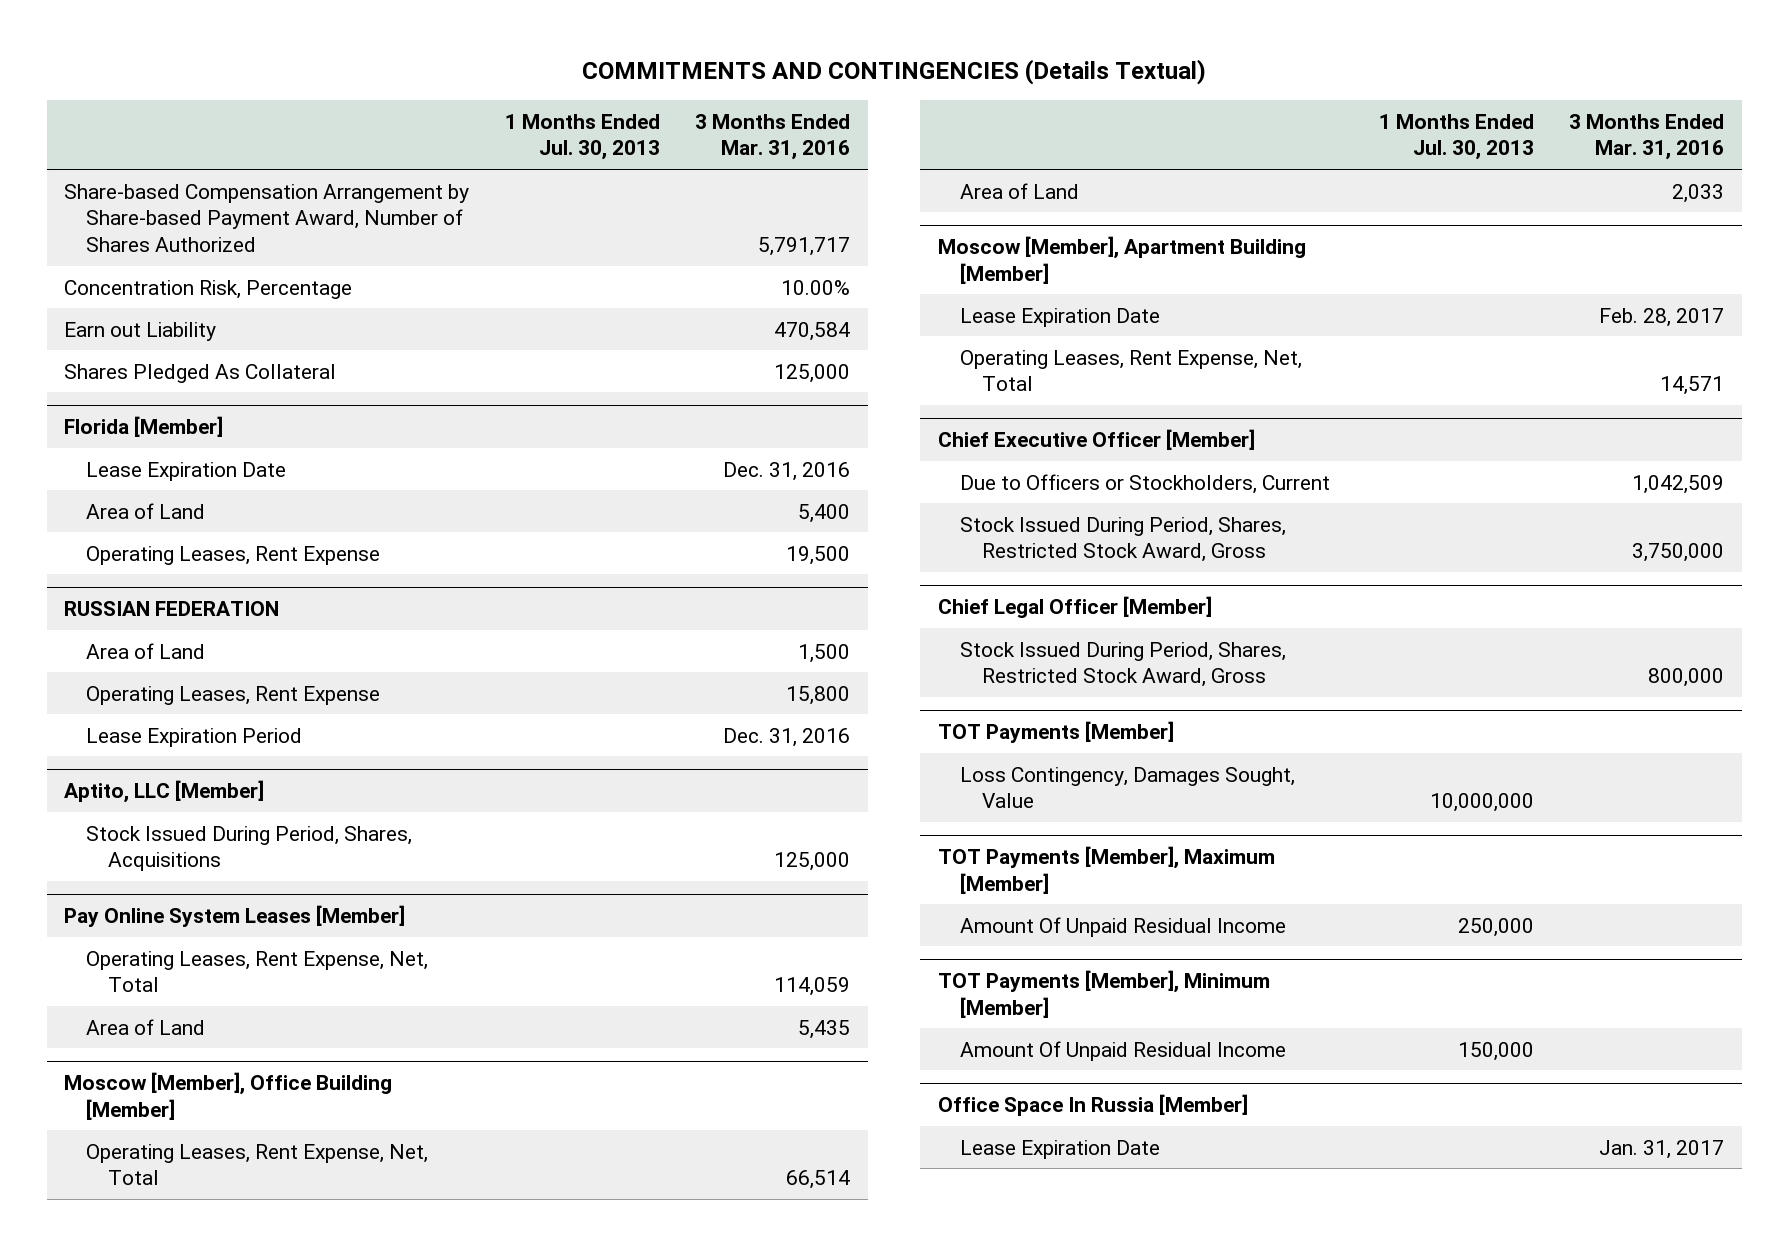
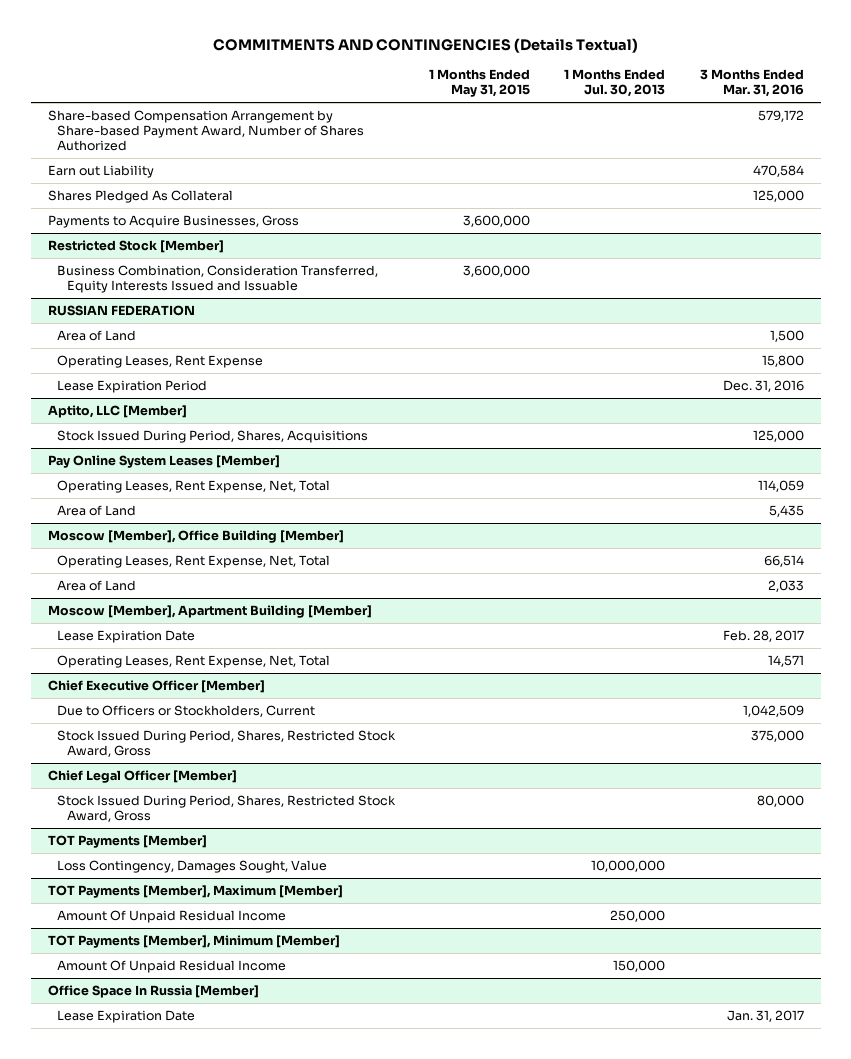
- | 1 Months Ended Jul. 30, 2013 | 3 Months Ended Mar. 31, 2016
+ | 1 Months Ended May 31, 2015 | 1 Months Ended Jul. 30, 2013 | 3 Months Ended Mar. 31, 2016
- Share-based Compensation Arrangement by Share-based Payment Award, Number of Shares Authorized | | 5,791,717
- Concentration Risk, Percentage | | 10.00%
+ Share-based Compensation Arrangement by Share-based Payment Award, Number of Shares Authorized | | | 579,172
- Florida [Member]
- Lease Expiration Date | | Dec. 31, 2016
- Area of Land | | 5,400
- Operating Leases, Rent Expense | | 19,500
+ Payments to Acquire Businesses, Gross | 3,600,000 | |
+ Restricted Stock [Member]
+ Business Combination, Consideration Transferred, Equity Interests Issued and Issuable | 3,600,000 | |
@ Chief Executive Officer [Member]
- Stock Issued During Period, Shares, Restricted Stock Award, Gross | | 3,750,000
+ Stock Issued During Period, Shares, Restricted Stock Award, Gross | | | 375,000
@ Chief Legal Officer [Member]
- Stock Issued During Period, Shares, Restricted Stock Award, Gross | | 800,000
+ Stock Issued During Period, Shares, Restricted Stock Award, Gross | | | 80,000

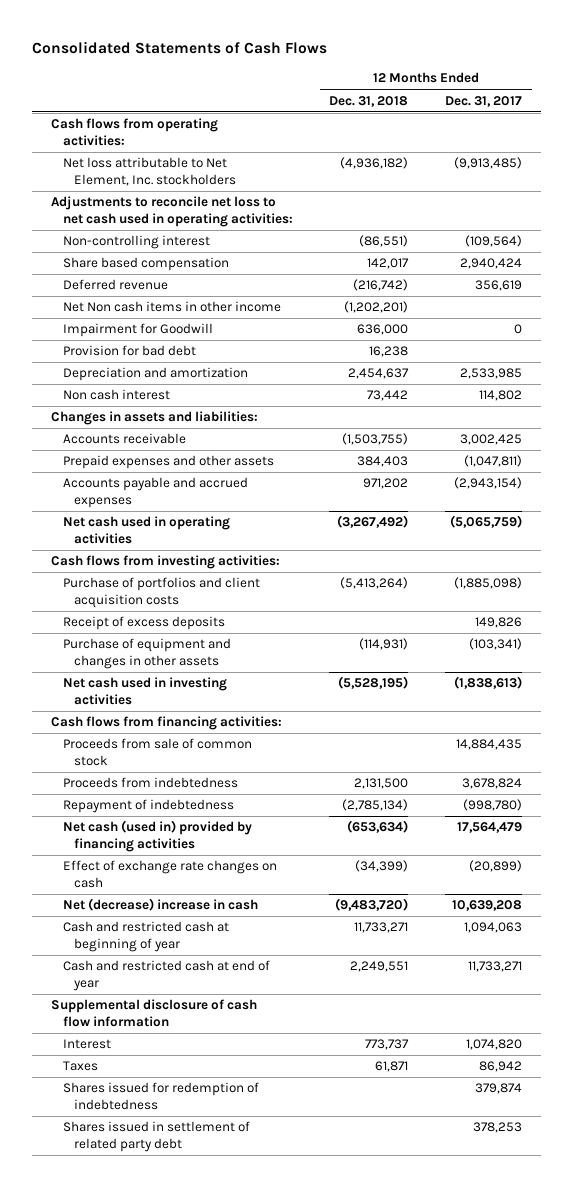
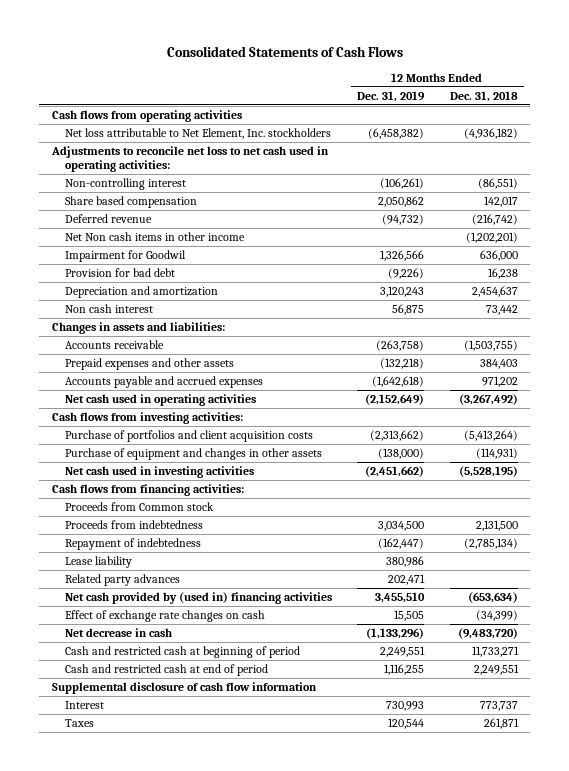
- | 12 Months Ended Dec. 31, 2018 | 12 Months Ended Dec. 31, 2017
+ | 12 Months Ended Dec. 31, 2019 | 12 Months Ended Dec. 31, 2018
- Cash flows from operating activities:
+ Cash flows from operating activities
- Impairment for Goodwill | 636,000 | 0
+ Impairment for Goodwil | 1,326,566 | 636,000
- Receipt of excess deposits | | 149,826
- Proceeds from sale of common stock | | 14,884,435
+ Proceeds from Common stock
- Net cash (used in) provided by financing activities | (653,634) | 17,564,479
+ Lease liability | 380,986 |
+ Related party advances | 202,471 |
+ Net cash provided by (used in) financing activities | 3,455,510 | (653,634)
- Net (decrease) increase in cash | (9,483,720) | 10,639,208
- Cash and restricted cash at beginning of year | 11,733,271 | 1,094,063
- Cash and restricted cash at end of year | 2,249,551 | 11,733,271
+ Net decrease in cash | (1,133,296) | (9,483,720)
+ Cash and restricted cash at beginning of period | 2,249,551 | 11,733,271
+ Cash and restricted cash at end of period | 1,116,255 | 2,249,551
- Taxes | 61,871 | 86,942
- Shares issued for redemption of indebtedness | | 379,874
- Shares issued in settlement of related party debt | | 378,253
+ Taxes | 120,544 | 261,871

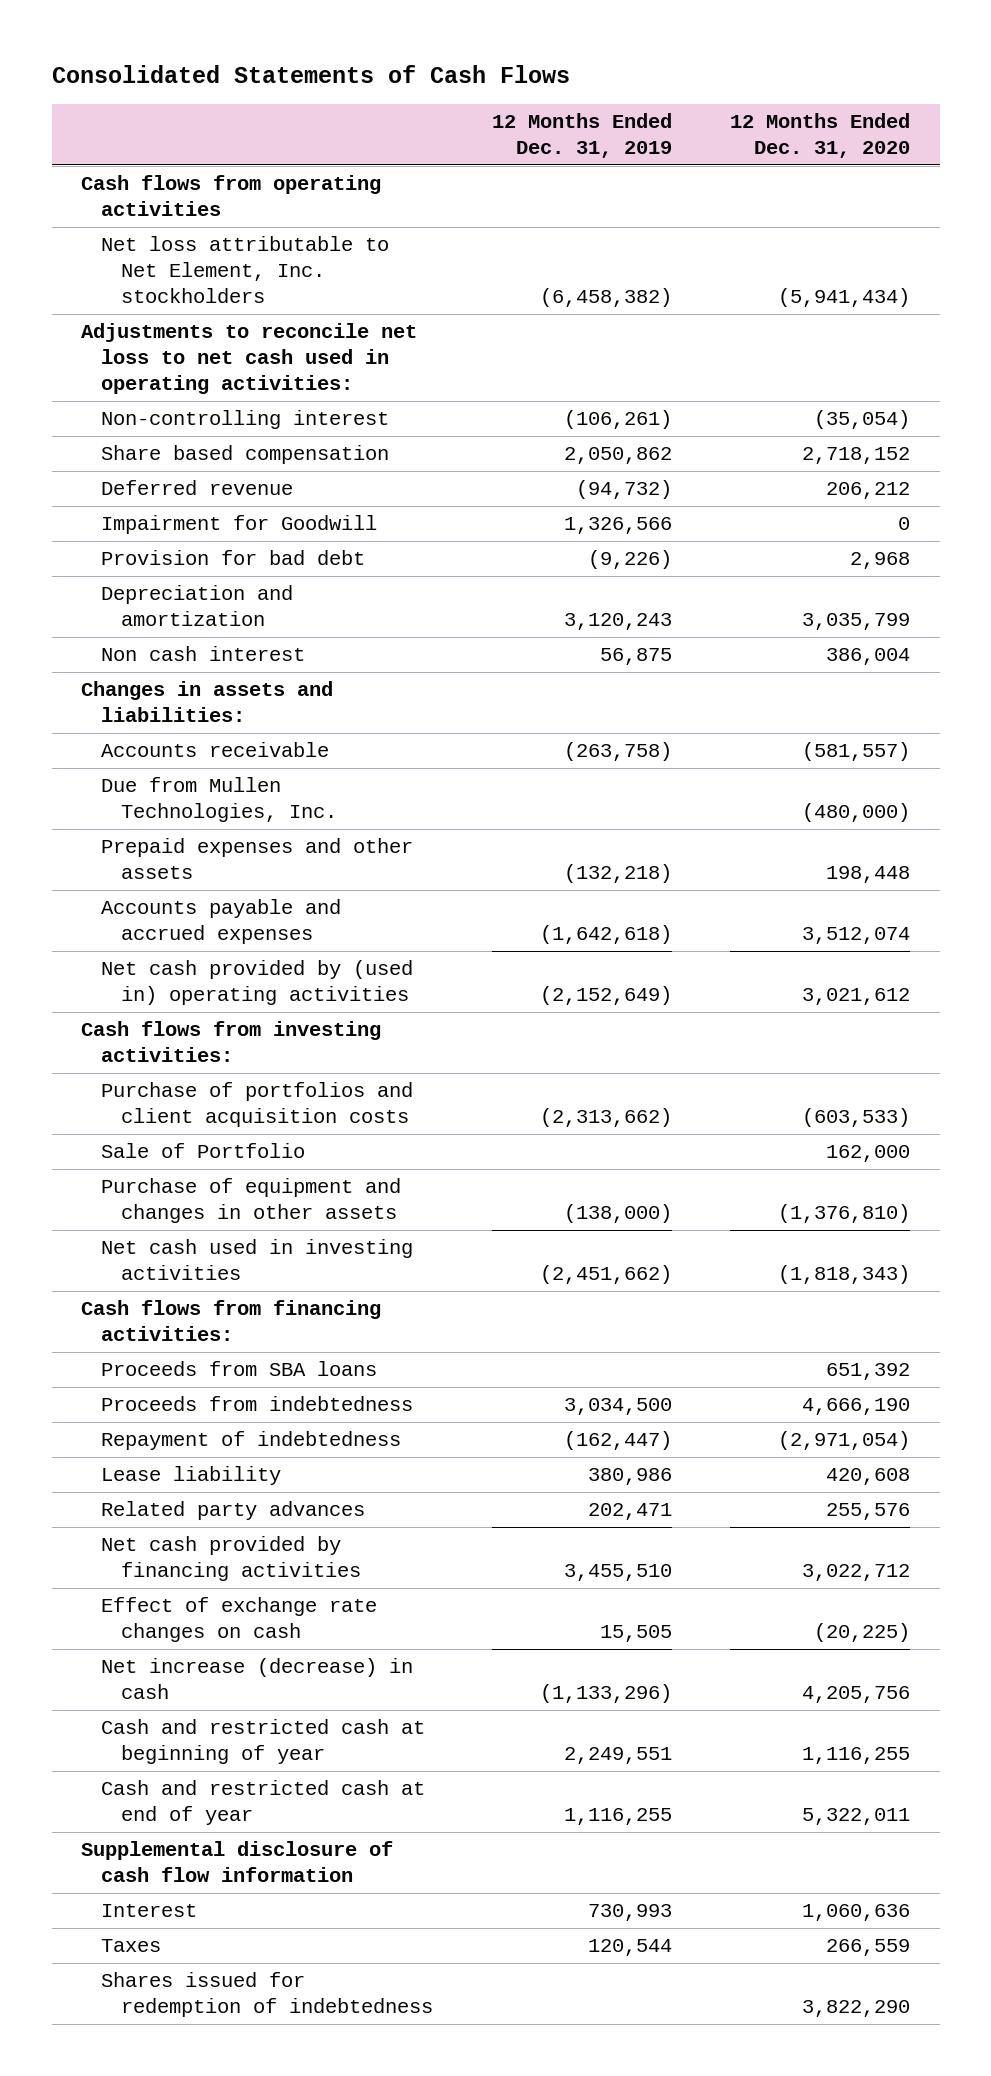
- | 12 Months Ended Dec. 31, 2019 | 12 Months Ended Dec. 31, 2018
+ | 12 Months Ended Dec. 31, 2019 | 12 Months Ended Dec. 31, 2020
- Net Non cash items in other income | | (1,202,201)
- Impairment for Goodwil | 1,326,566 | 636,000
+ Impairment for Goodwill | 1,326,566 | 0
+ Due from Mullen Technologies, Inc. | | (480,000)
- Net cash used in operating activities | (2,152,649) | (3,267,492)
+ Net cash provided by (used in) operating activities | (2,152,649) | 3,021,612
+ Sale of Portfolio | | 162,000
- Proceeds from Common stock
+ Proceeds from SBA loans | | 651,392
- Net cash provided by (used in) financing activities | 3,455,510 | (653,634)
+ Net cash provided by financing activities | 3,455,510 | 3,022,712
- Net decrease in cash | (1,133,296) | (9,483,720)
- Cash and restricted cash at beginning of period | 2,249,551 | 11,733,271
- Cash and restricted cash at end of period | 1,116,255 | 2,249,551
+ Net increase (decrease) in cash | (1,133,296) | 4,205,756
+ Cash and restricted cash at beginning of year | 2,249,551 | 1,116,255
+ Cash and restricted cash at end of year | 1,116,255 | 5,322,011
+ Shares issued for redemption of indebtedness | | 3,822,290

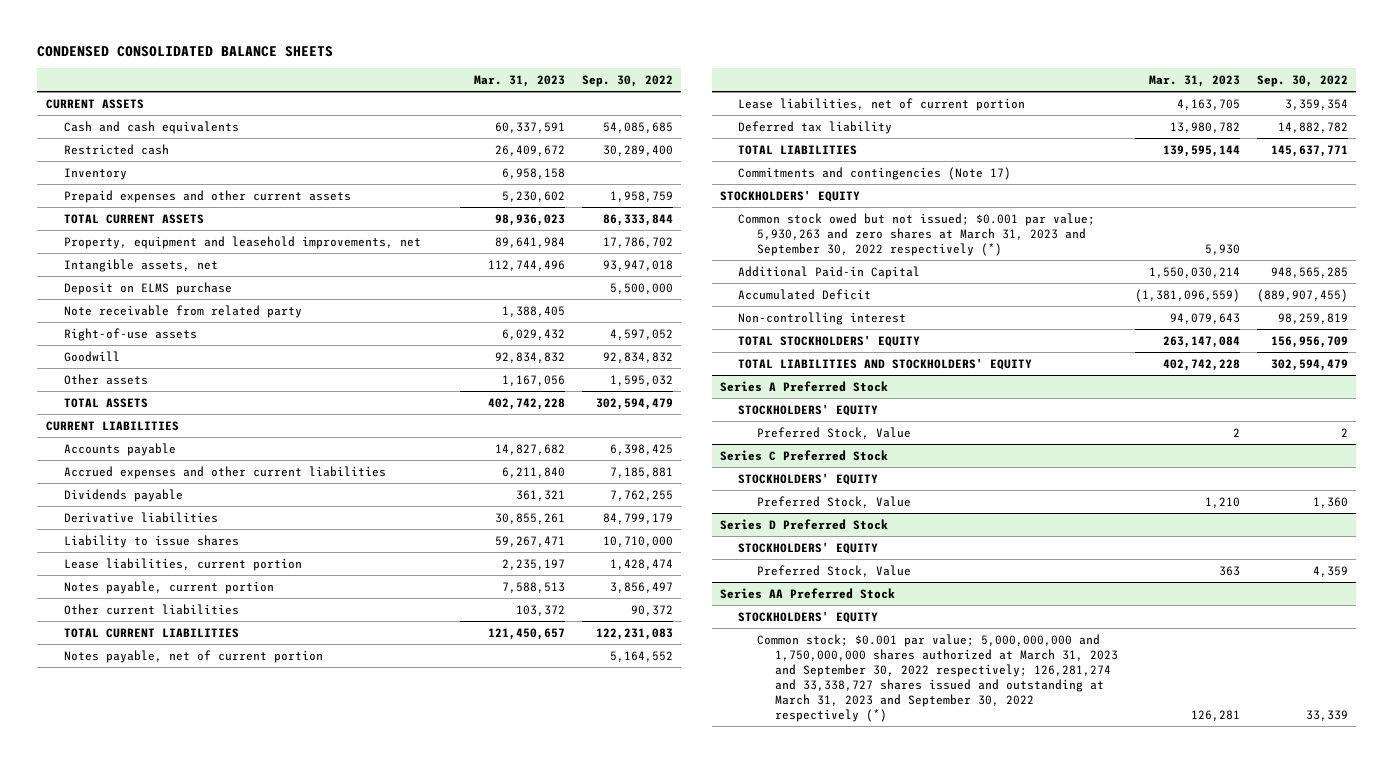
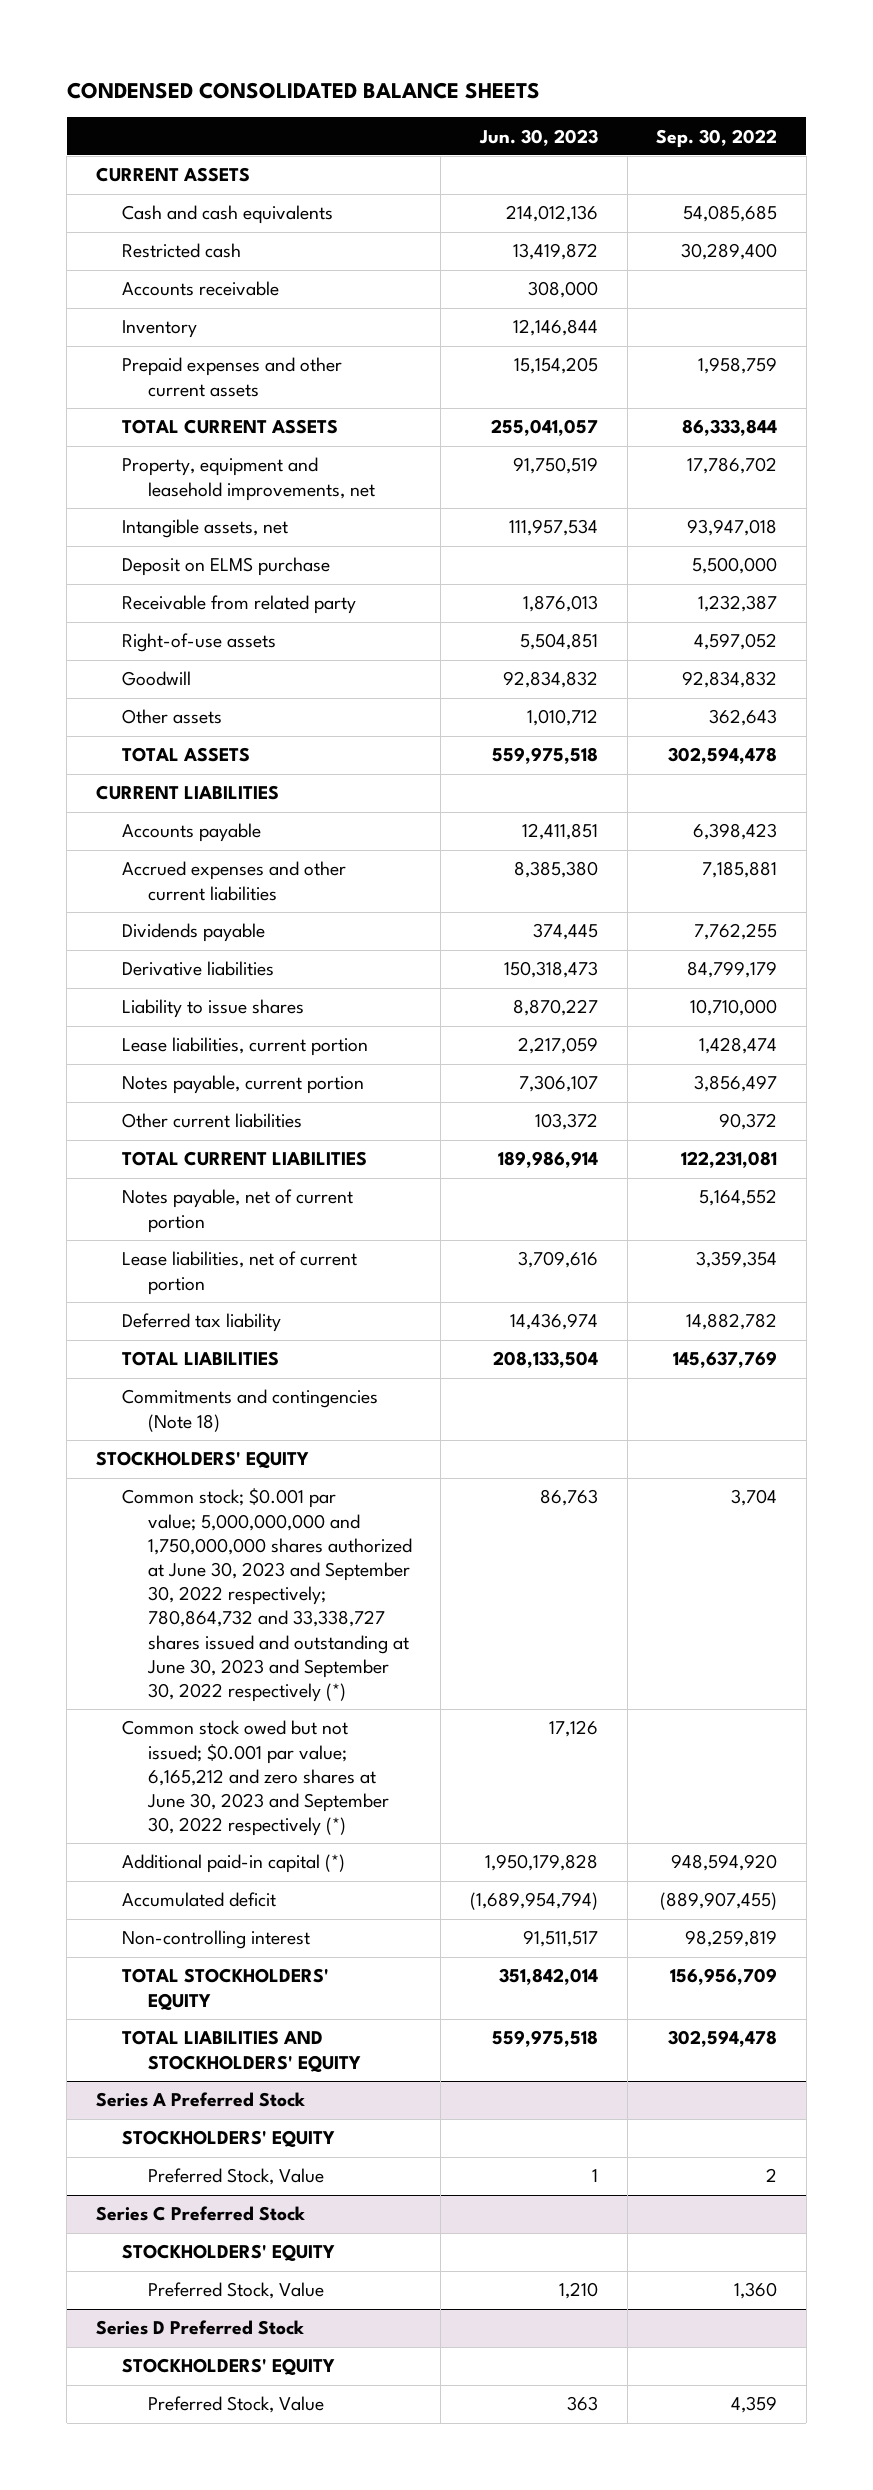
- | Mar. 31, 2023 | Sep. 30, 2022
+ | Jun. 30, 2023 | Sep. 30, 2022
+ Accounts receivable | 308,000 |
- Note receivable from related party | 1,388,405 |
+ Receivable from related party | 1,876,013 | 1,232,387
- Other assets | 1,167,056 | 1,595,032
- TOTAL ASSETS | 402,742,228 | 302,594,479
+ Other assets | 1,010,712 | 362,643
+ TOTAL ASSETS | 559,975,518 | 302,594,478
- Accounts payable | 14,827,682 | 6,398,425
+ Accounts payable | 12,411,851 | 6,398,423
- TOTAL CURRENT LIABILITIES | 121,450,657 | 122,231,083
+ TOTAL CURRENT LIABILITIES | 189,986,914 | 122,231,081
- TOTAL LIABILITIES | 139,595,144 | 145,637,771
- Commitments and contingencies (Note 17)
+ TOTAL LIABILITIES | 208,133,504 | 145,637,769
+ Commitments and contingencies (Note 18)
- Common stock owed but not issued; $0.001 par value; 5,930,263 and zero shares at March 31, 2023 and September 30, 2022 respectively (*) | 5,930 |
- Additional Paid-in Capital | 1,550,030,214 | 948,565,285
- Accumulated Deficit | (1,381,096,559) | (889,907,455)
+ Common stock; $0.001 par value; 5,000,000,000 and 1,750,000,000 shares authorized at June 30, 2023 and September 30, 2022 respectively; 780,864,732 and 33,338,727 shares issued and outstanding at June 30, 2023 and September 30, 2022 respectively (*) | 86,763 | 3,704
+ Common stock owed but not issued; $0.001 par value; 6,165,212 and zero shares at June 30, 2023 and September 30, 2022 respectively (*) | 17,126 |
+ Additional paid-in capital (*) | 1,950,179,828 | 948,594,920
+ Accumulated deficit | (1,689,954,794) | (889,907,455)
- TOTAL LIABILITIES AND STOCKHOLDERS' EQUITY | 402,742,228 | 302,594,479
+ TOTAL LIABILITIES AND STOCKHOLDERS' EQUITY | 559,975,518 | 302,594,478
- Series AA Preferred Stock
- STOCKHOLDERS' EQUITY
- Common stock; $0.001 par value; 5,000,000,000 and 1,750,000,000 shares authorized at March 31, 2023 and September 30, 2022 respectively; 126,281,274 and 33,338,727 shares issued and outstanding at March 31, 2023 and September 30, 2022 respectively (*) | 126,281 | 33,339

